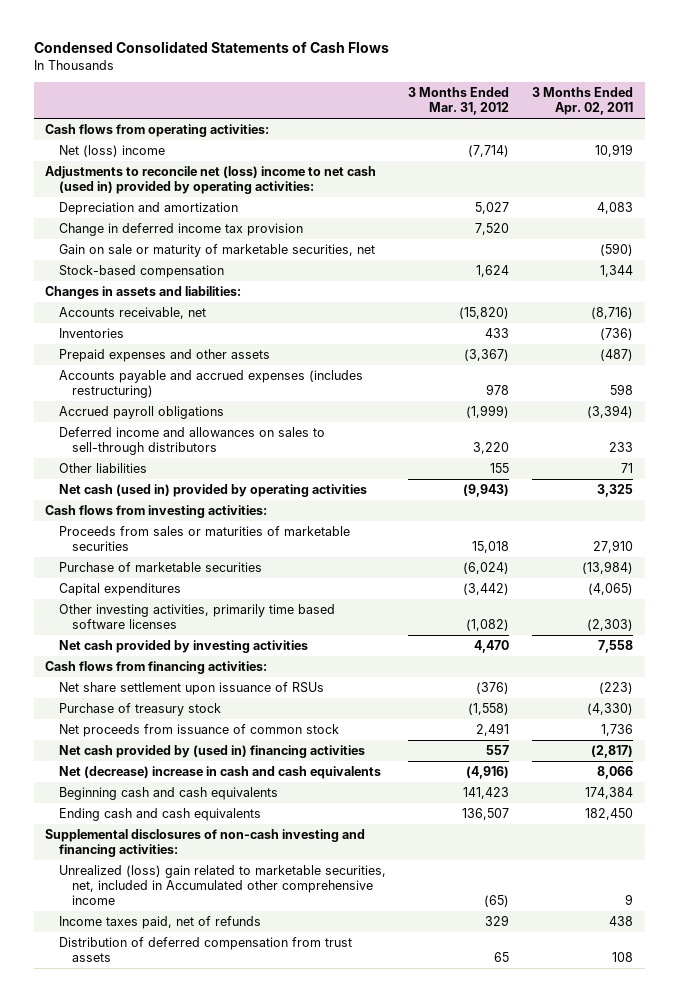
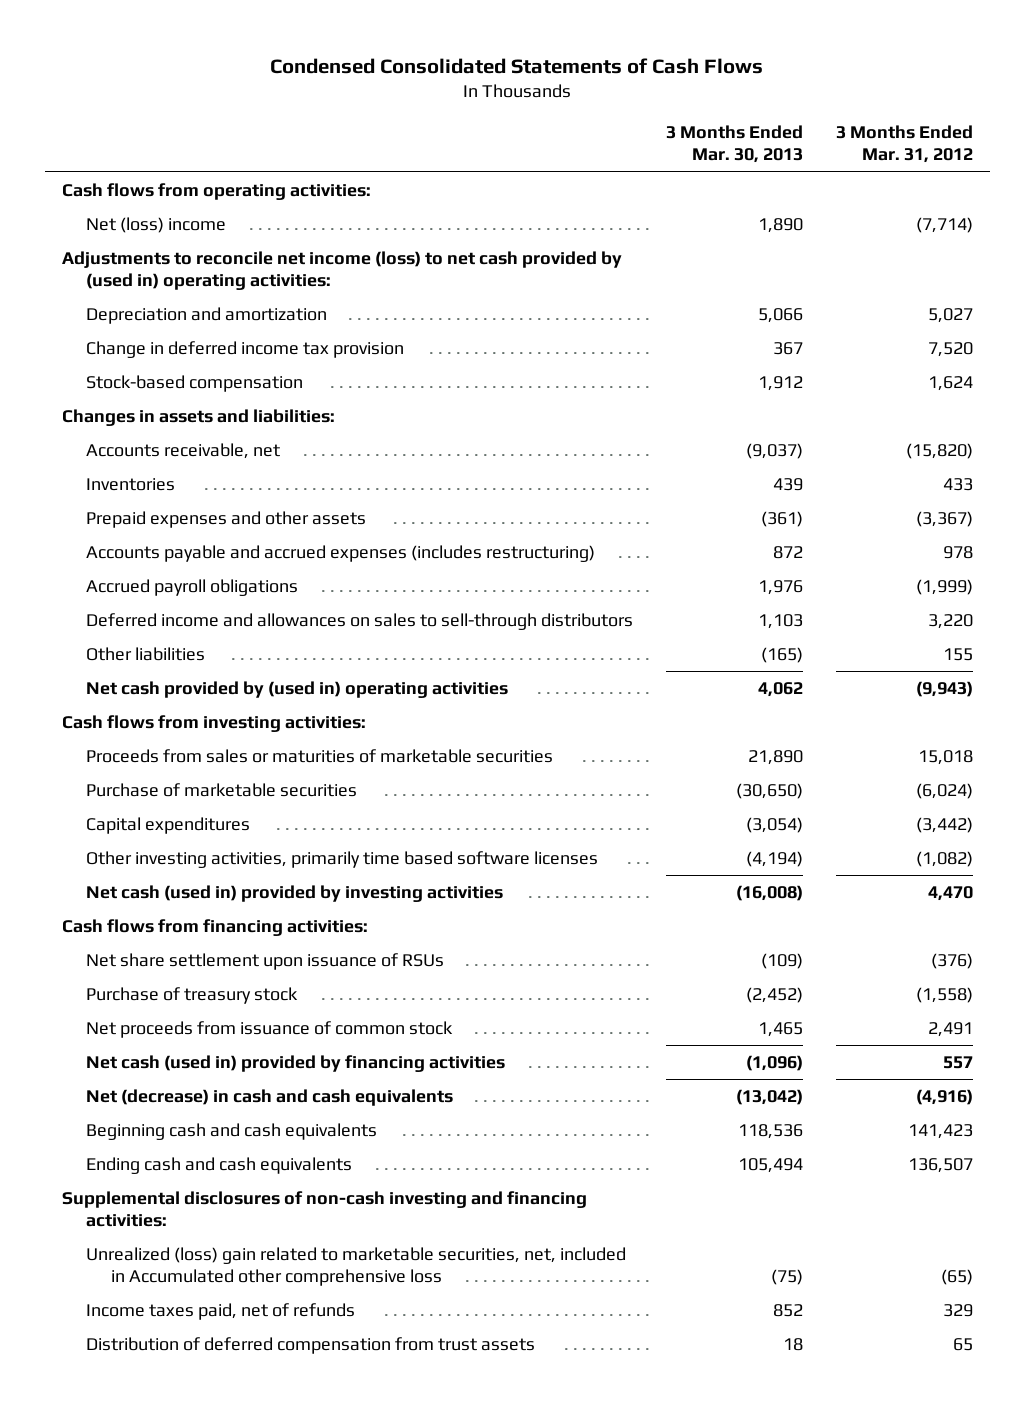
- | 3 Months Ended Mar. 31, 2012 | 3 Months Ended Apr. 02, 2011
+ | 3 Months Ended Mar. 30, 2013 | 3 Months Ended Mar. 31, 2012
- Adjustments to reconcile net (loss) income to net cash (used in) provided by operating activities:
+ Adjustments to reconcile net income (loss) to net cash provided by (used in) operating activities:
- Gain on sale or maturity of marketable securities, net | | (590)
- Net cash (used in) provided by operating activities | (9,943) | 3,325
+ Net cash provided by (used in) operating activities | 4,062 | (9,943)
- Net cash provided by investing activities | 4,470 | 7,558
+ Net cash (used in) provided by investing activities | (16,008) | 4,470
- Net cash provided by (used in) financing activities | 557 | (2,817)
- Net (decrease) increase in cash and cash equivalents | (4,916) | 8,066
+ Net cash (used in) provided by financing activities | (1,096) | 557
+ Net (decrease) in cash and cash equivalents | (13,042) | (4,916)
- Unrealized (loss) gain related to marketable securities, net, included in Accumulated other comprehensive income | (65) | 9
+ Unrealized (loss) gain related to marketable securities, net, included in Accumulated other comprehensive loss | (75) | (65)

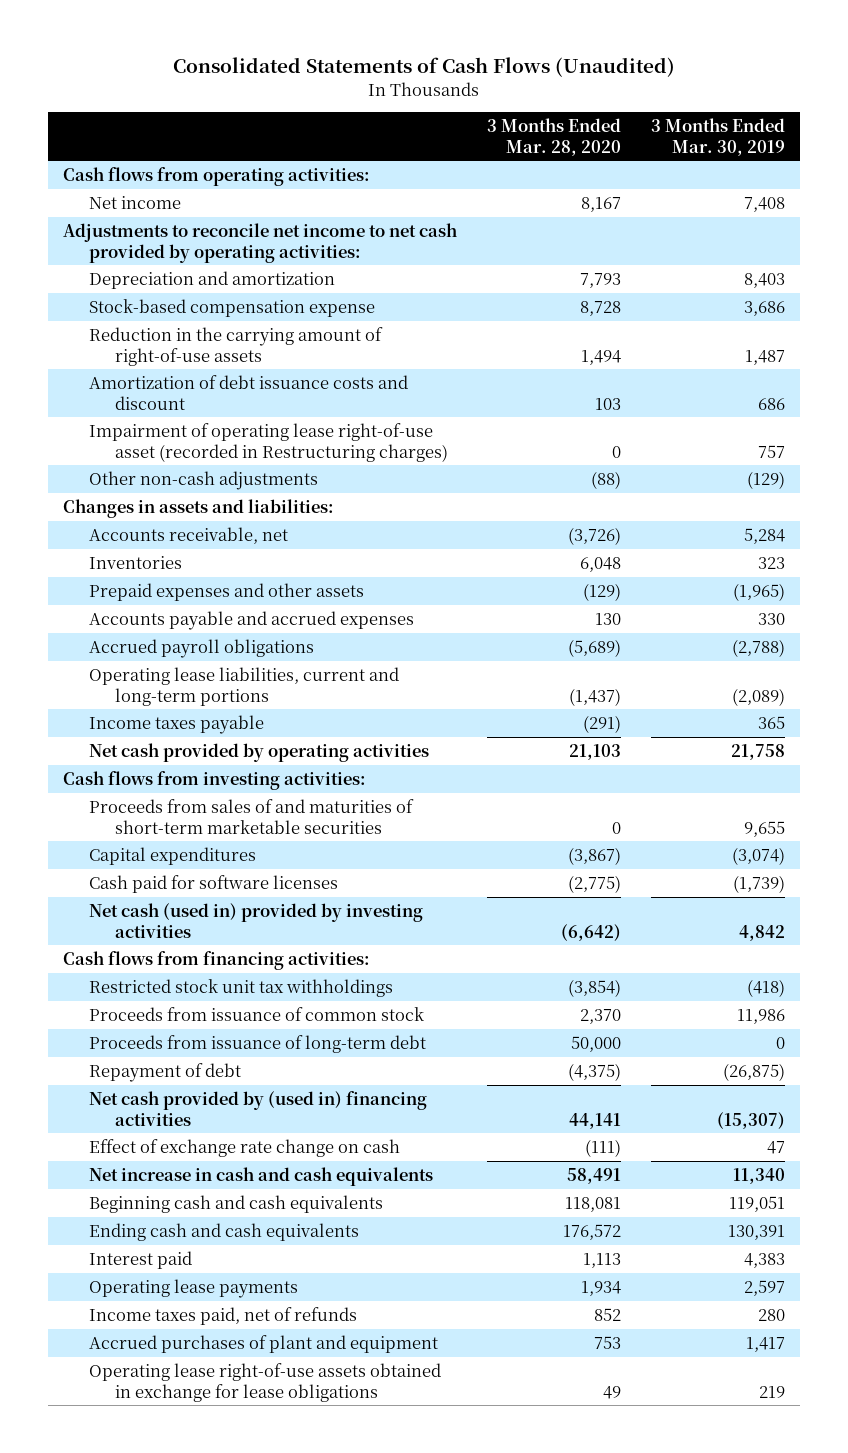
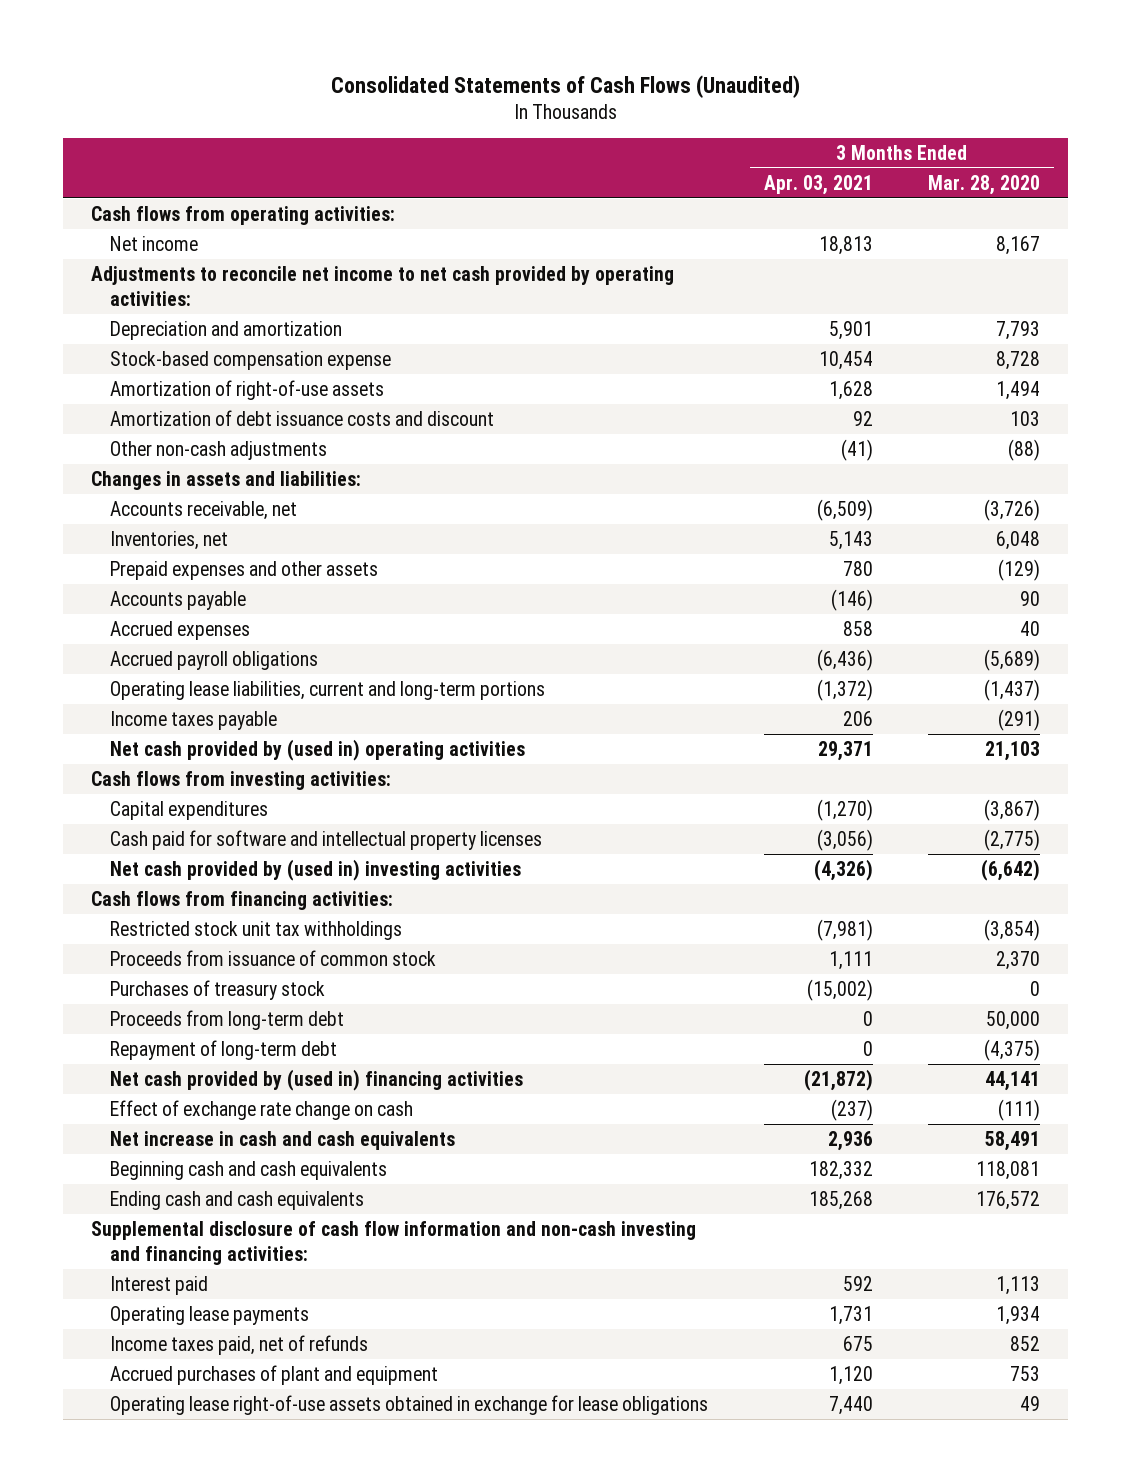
- | 3 Months Ended Mar. 28, 2020 | 3 Months Ended Mar. 30, 2019
+ | 3 Months Ended Apr. 03, 2021 | 3 Months Ended Mar. 28, 2020
- Reduction in the carrying amount of right-of-use assets | 1,494 | 1,487
+ Amortization of right-of-use assets | 1,628 | 1,494
- Impairment of operating lease right-of-use asset (recorded in Restructuring charges) | 0 | 757
- Inventories | 6,048 | 323
+ Inventories, net | 5,143 | 6,048
- Accounts payable and accrued expenses | 130 | 330
+ Accounts payable | (146) | 90
+ Accrued expenses | 858 | 40
- Net cash provided by operating activities | 21,103 | 21,758
+ Net cash provided by (used in) operating activities | 29,371 | 21,103
- Proceeds from sales of and maturities of short-term marketable securities | 0 | 9,655
- Cash paid for software licenses | (2,775) | (1,739)
- Net cash (used in) provided by investing activities | (6,642) | 4,842
+ Cash paid for software and intellectual property licenses | (3,056) | (2,775)
+ Net cash provided by (used in) investing activities | (4,326) | (6,642)
- Proceeds from issuance of long-term debt | 50,000 | 0
- Repayment of debt | (4,375) | (26,875)
+ Purchases of treasury stock | (15,002) | 0
+ Proceeds from long-term debt | 0 | 50,000
+ Repayment of long-term debt | 0 | (4,375)
+ Supplemental disclosure of cash flow information and non-cash investing and financing activities:

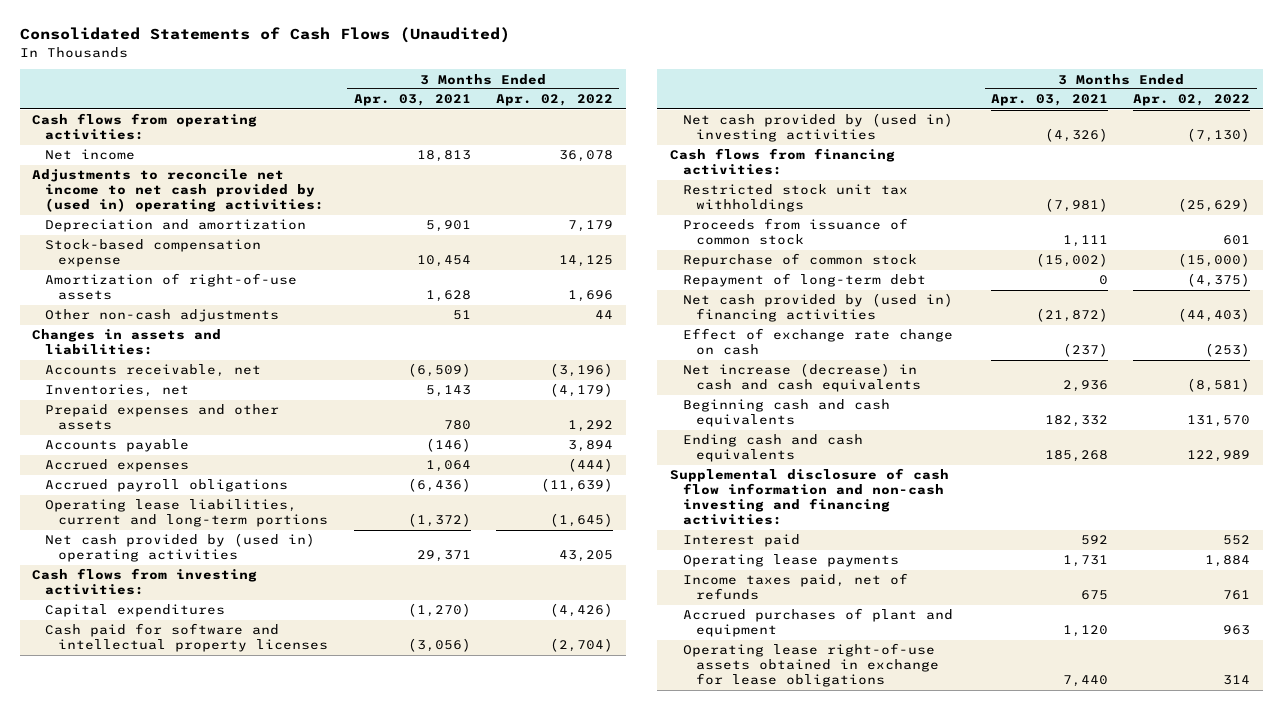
- | 3 Months Ended Apr. 03, 2021 | 3 Months Ended Mar. 28, 2020
+ | 3 Months Ended Apr. 03, 2021 | 3 Months Ended Apr. 02, 2022
- Adjustments to reconcile net income to net cash provided by operating activities:
+ Adjustments to reconcile net income to net cash provided by (used in) operating activities:
- Amortization of debt issuance costs and discount | 92 | 103
- Other non-cash adjustments | (41) | (88)
+ Other non-cash adjustments | 51 | 44
- Accrued expenses | 858 | 40
+ Accrued expenses | 1,064 | (444)
- Income taxes payable | 206 | (291)
- Purchases of treasury stock | (15,002) | 0
- Proceeds from long-term debt | 0 | 50,000
+ Repurchase of common stock | (15,002) | (15,000)
- Net increase in cash and cash equivalents | 2,936 | 58,491
+ Net increase (decrease) in cash and cash equivalents | 2,936 | (8,581)

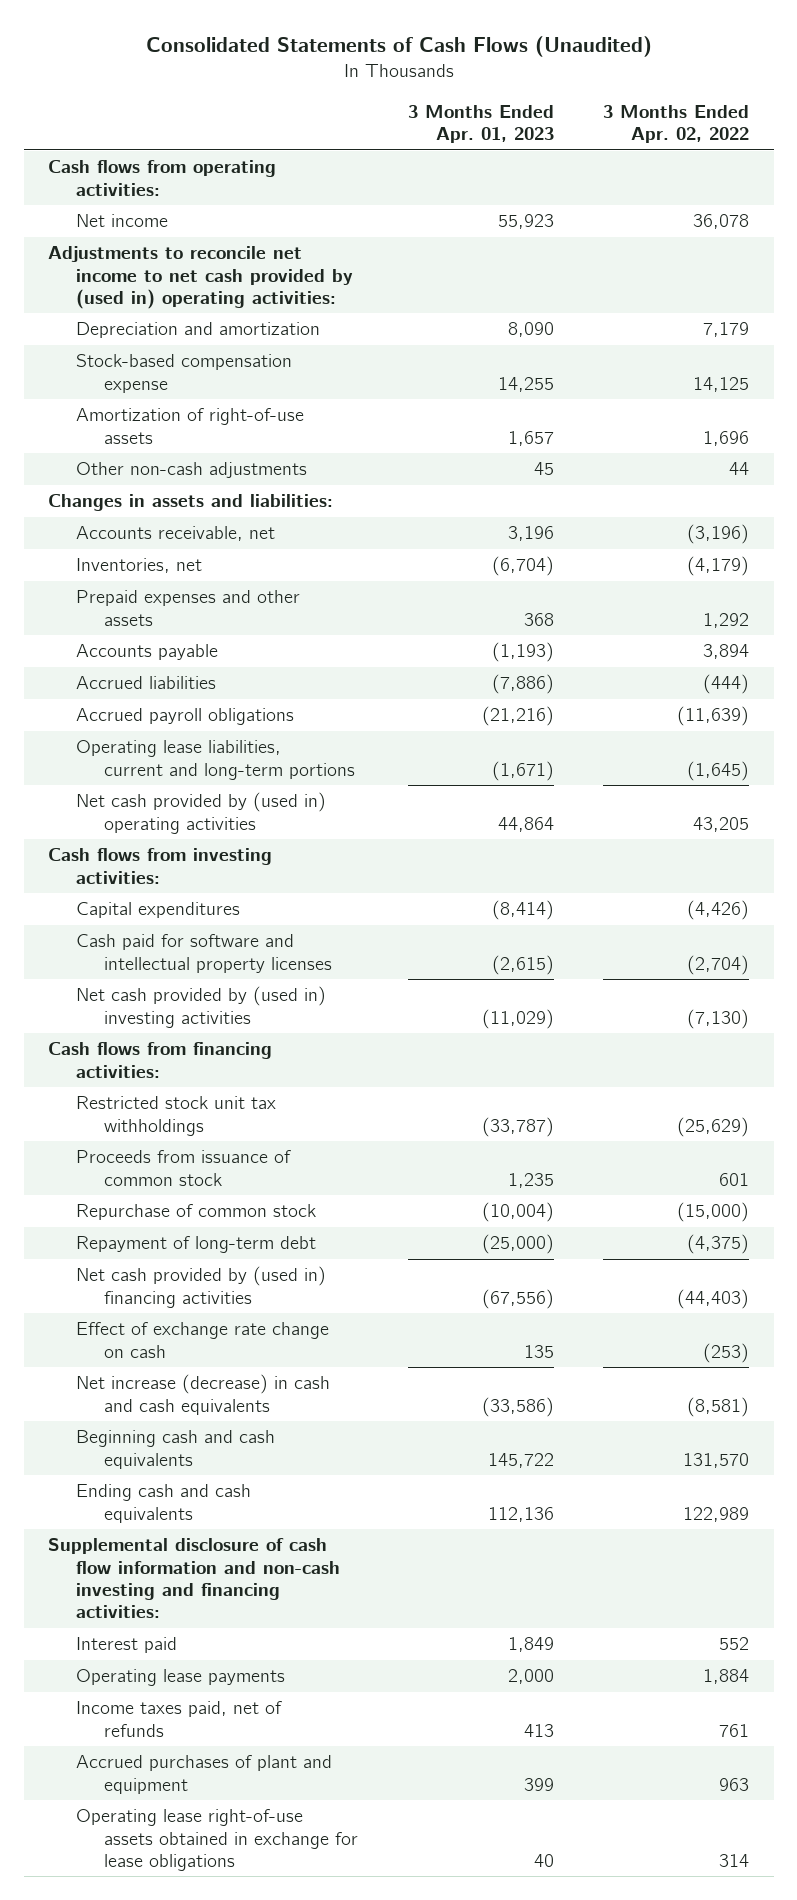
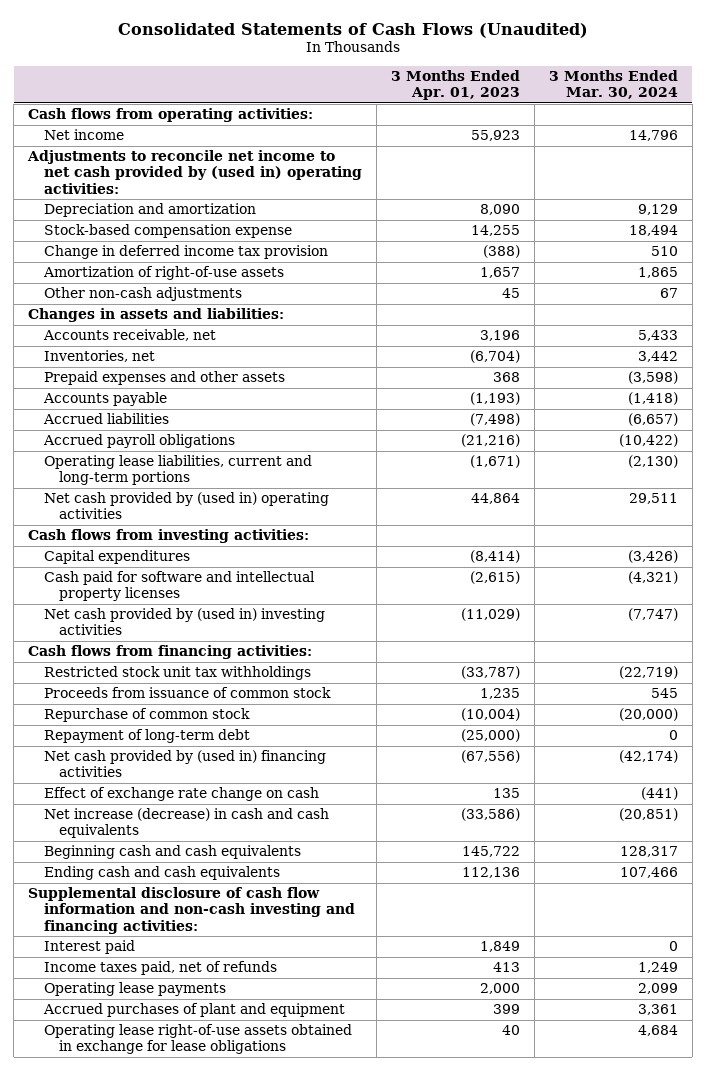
- | 3 Months Ended Apr. 01, 2023 | 3 Months Ended Apr. 02, 2022
+ | 3 Months Ended Apr. 01, 2023 | 3 Months Ended Mar. 30, 2024
+ Change in deferred income tax provision | (388) | 510
- Accrued liabilities | (7,886) | (444)
+ Accrued liabilities | (7,498) | (6,657)
moved down: Operating lease payments | 2,000 | 2,099

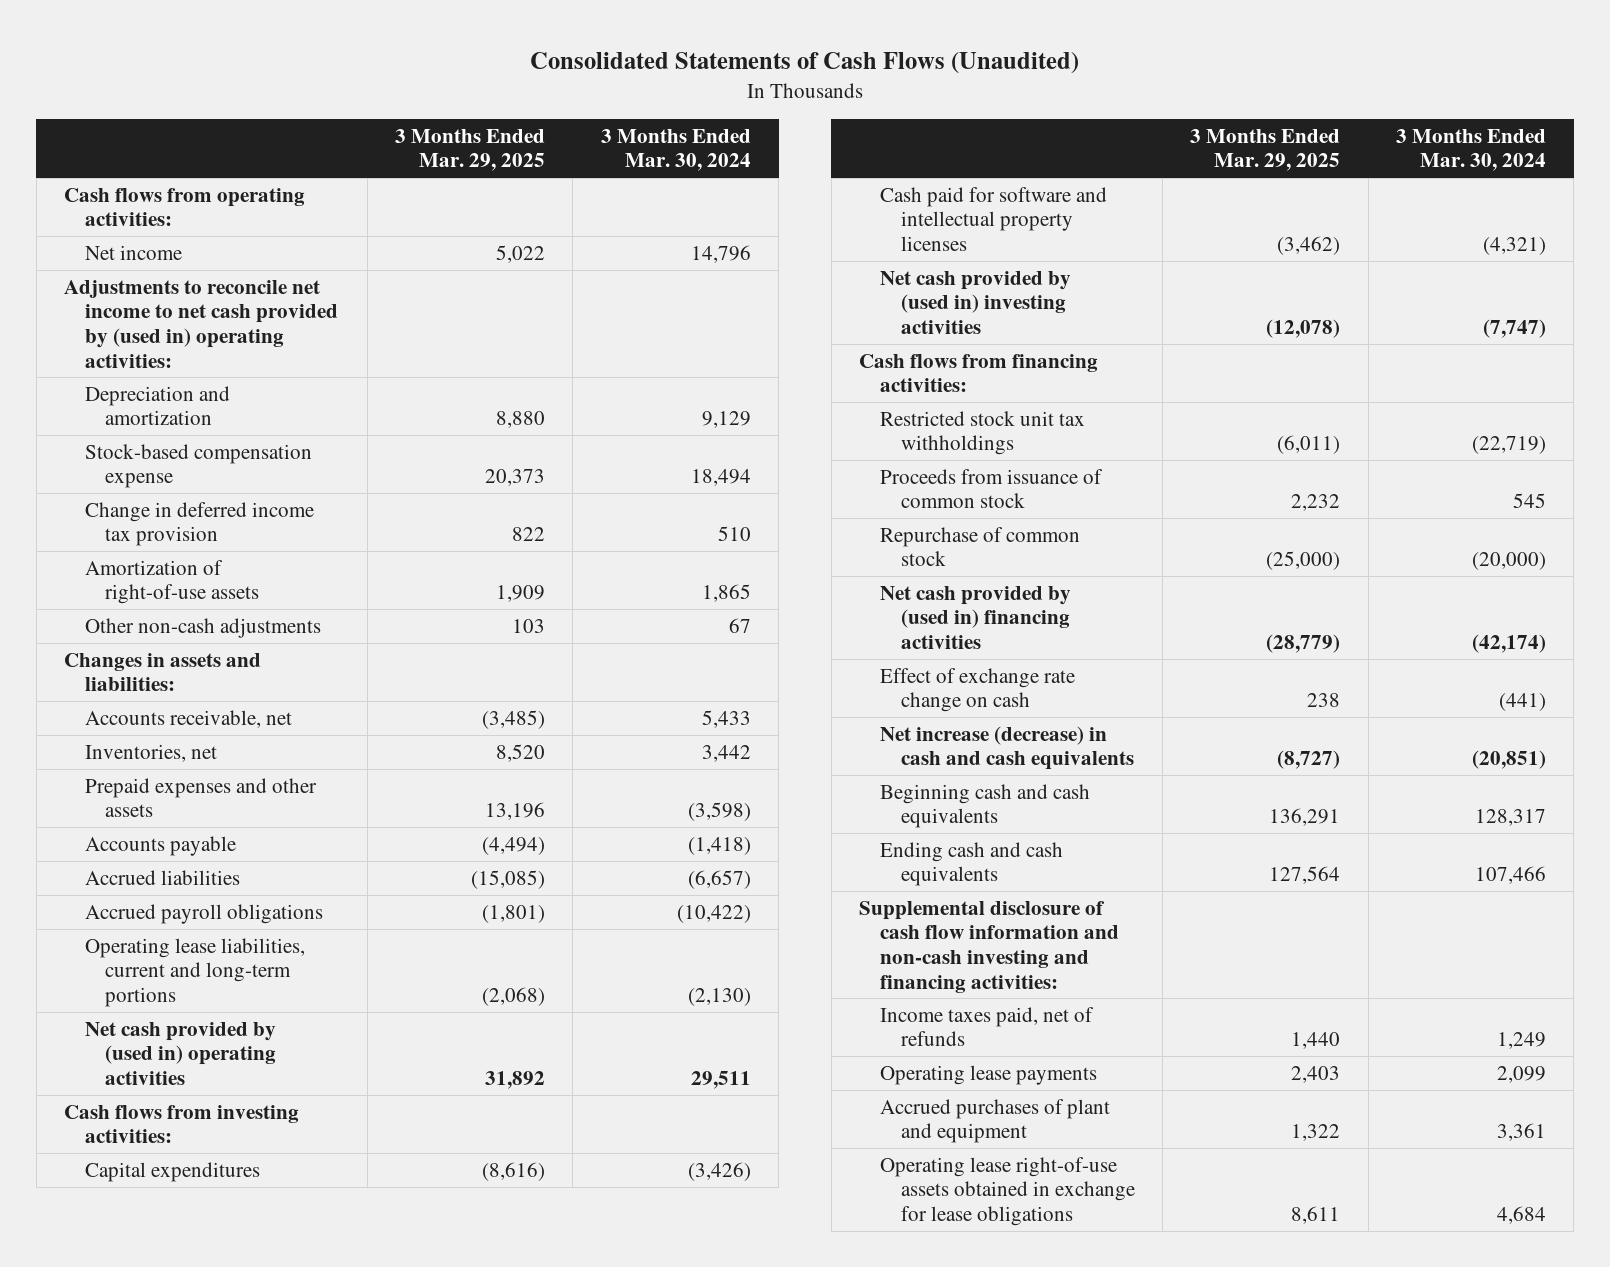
- | 3 Months Ended Apr. 01, 2023 | 3 Months Ended Mar. 30, 2024
+ | 3 Months Ended Mar. 29, 2025 | 3 Months Ended Mar. 30, 2024
- Repayment of long-term debt | (25,000) | 0
- Interest paid | 1,849 | 0

